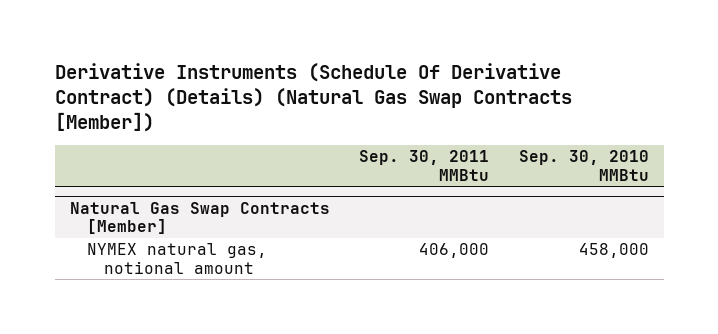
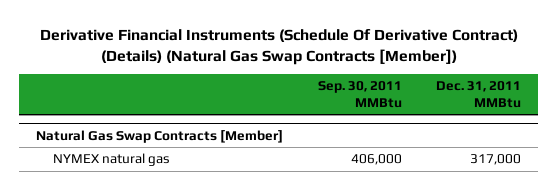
- Derivative Instruments (Schedule Of Derivative Contract) (Details) (Natural Gas Swap Contracts [Member])
+ Derivative Financial Instruments (Schedule Of Derivative Contract) (Details) (Natural Gas Swap Contracts [Member])
- | Sep. 30, 2011 MMBtu | Sep. 30, 2010 MMBtu
+ | Sep. 30, 2011 MMBtu | Dec. 31, 2011 MMBtu
@ Natural Gas Swap Contracts [Member]
- NYMEX natural gas, notional amount | 406,000 | 458,000
+ NYMEX natural gas | 406,000 | 317,000

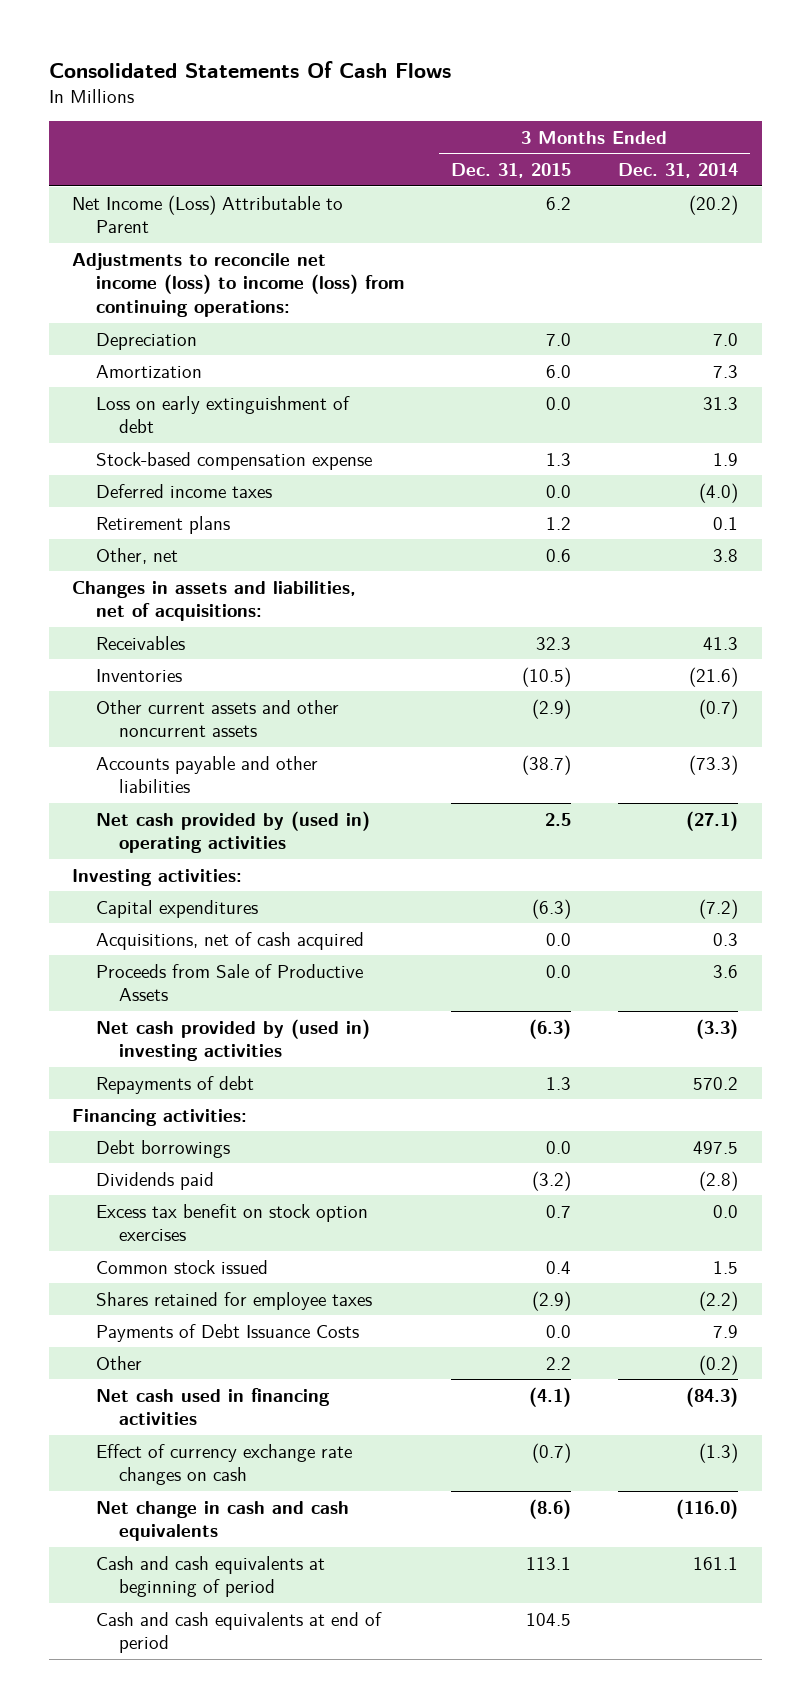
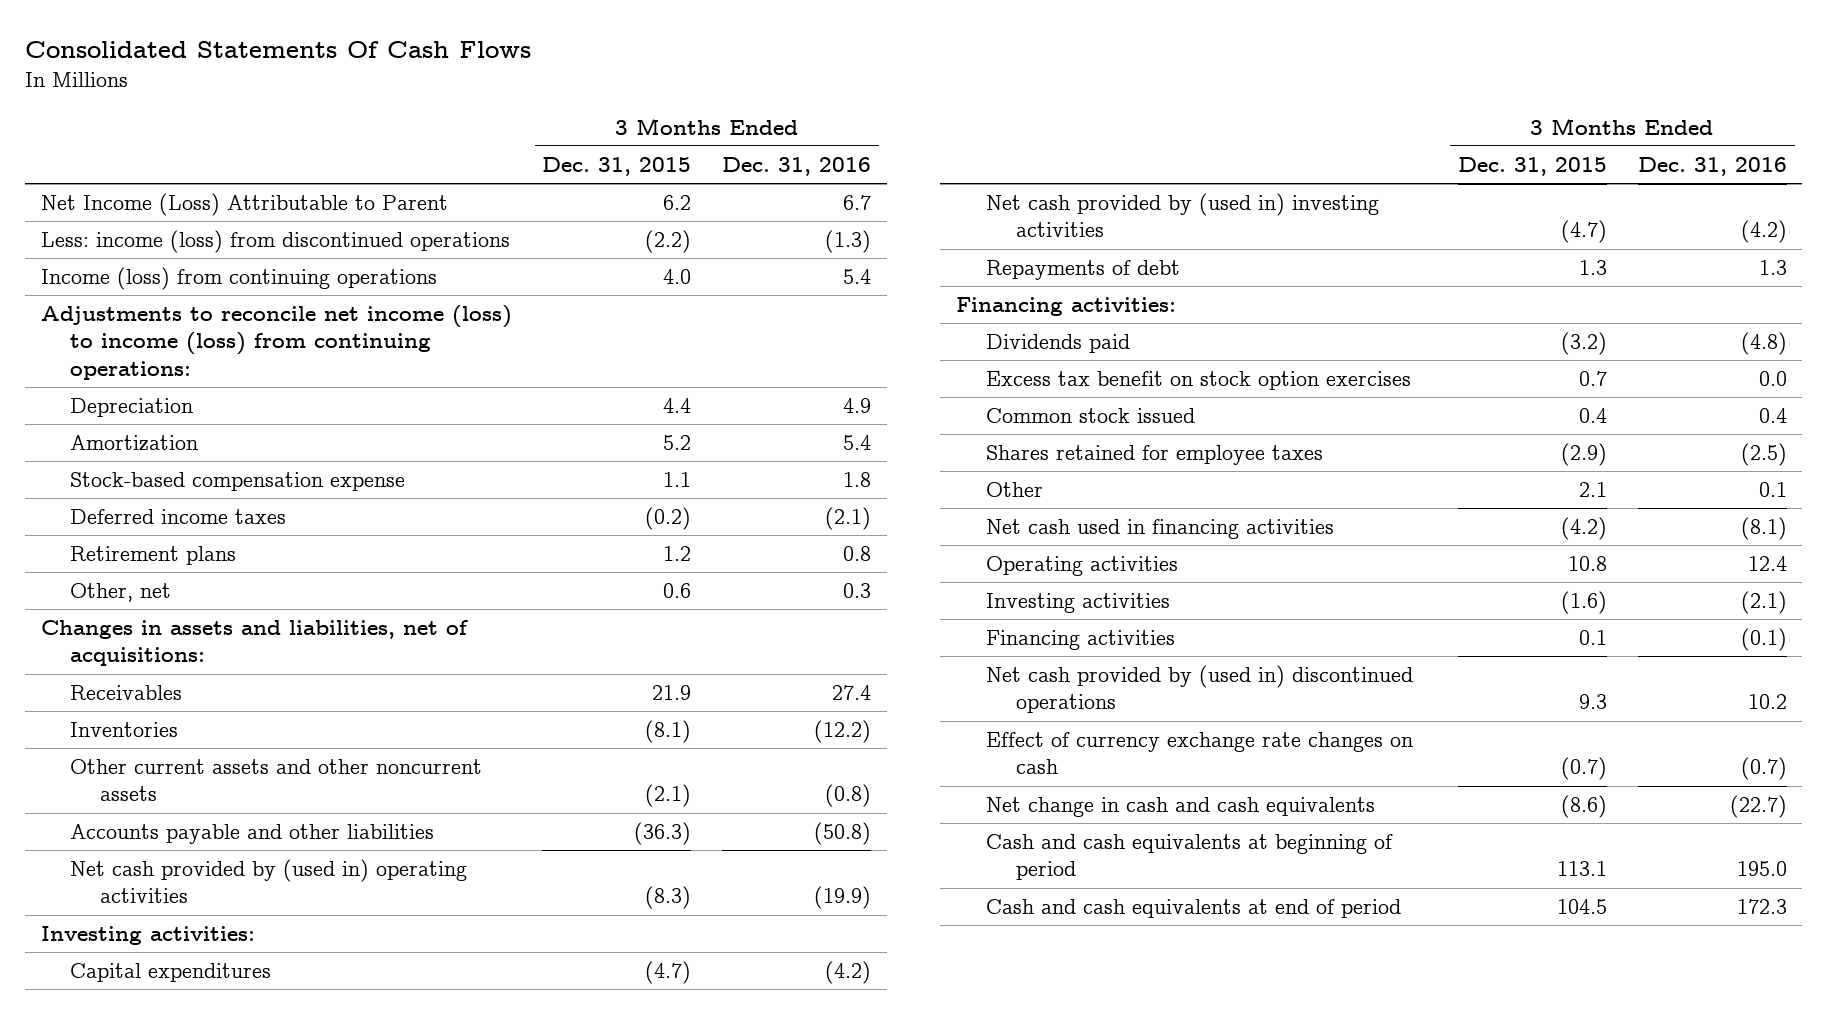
- | 3 Months Ended Dec. 31, 2015 | 3 Months Ended Dec. 31, 2014
+ | 3 Months Ended Dec. 31, 2015 | 3 Months Ended Dec. 31, 2016
+ Less: income (loss) from discontinued operations | (2.2) | (1.3)
+ Income (loss) from continuing operations | 4.0 | 5.4
- Depreciation | 7.0 | 7.0
- Amortization | 6.0 | 7.3
- Loss on early extinguishment of debt | 0.0 | 31.3
- Stock-based compensation expense | 1.3 | 1.9
- Deferred income taxes | 0.0 | (4.0)
+ Depreciation | 4.4 | 4.9
+ Amortization | 5.2 | 5.4
+ Stock-based compensation expense | 1.1 | 1.8
+ Deferred income taxes | (0.2) | (2.1)
- Receivables | 32.3 | 41.3
- Inventories | (10.5) | (21.6)
- Other current assets and other noncurrent assets | (2.9) | (0.7)
- Accounts payable and other liabilities | (38.7) | (73.3)
- Net cash provided by (used in) operating activities | 2.5 | (27.1)
+ Receivables | 21.9 | 27.4
+ Inventories | (8.1) | (12.2)
+ Other current assets and other noncurrent assets | (2.1) | (0.8)
+ Accounts payable and other liabilities | (36.3) | (50.8)
+ Net cash provided by (used in) operating activities | (8.3) | (19.9)
- Capital expenditures | (6.3) | (7.2)
- Acquisitions, net of cash acquired | 0.0 | 0.3
- Proceeds from Sale of Productive Assets | 0.0 | 3.6
- Net cash provided by (used in) investing activities | (6.3) | (3.3)
+ Capital expenditures | (4.7) | (4.2)
+ Net cash provided by (used in) investing activities | (4.7) | (4.2)
- Debt borrowings | 0.0 | 497.5
- Payments of Debt Issuance Costs | 0.0 | 7.9
- Other | 2.2 | (0.2)
- Net cash used in financing activities | (4.1) | (84.3)
+ Other | 2.1 | 0.1
+ Net cash used in financing activities | (4.2) | (8.1)
+ Operating activities | 10.8 | 12.4
+ Investing activities | (1.6) | (2.1)
+ Financing activities | 0.1 | (0.1)
+ Net cash provided by (used in) discontinued operations | 9.3 | 10.2

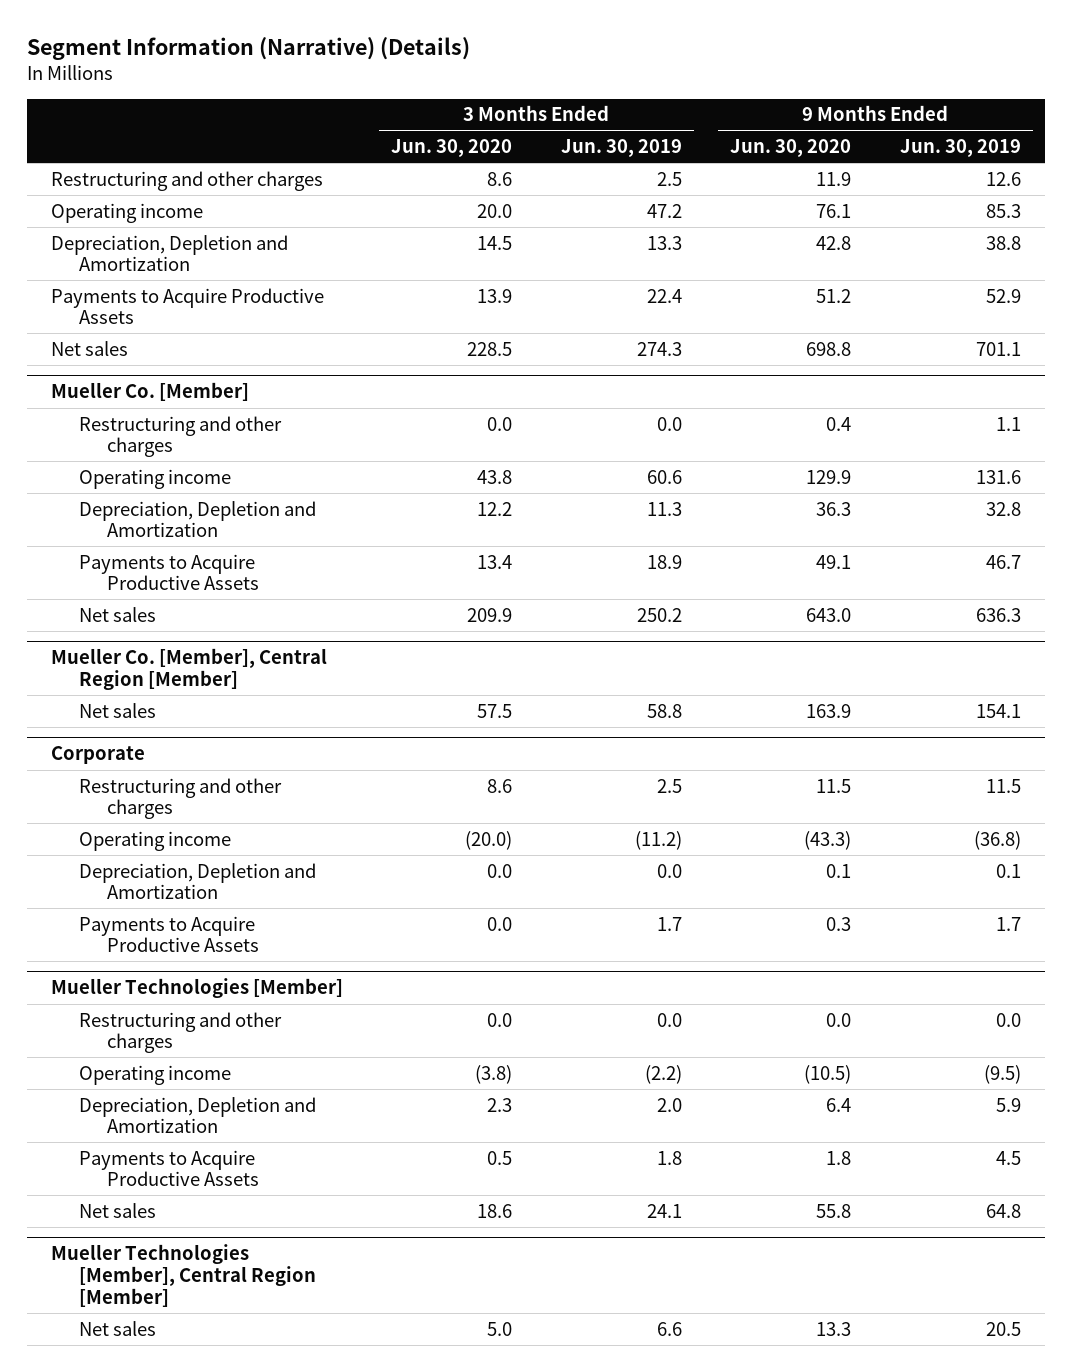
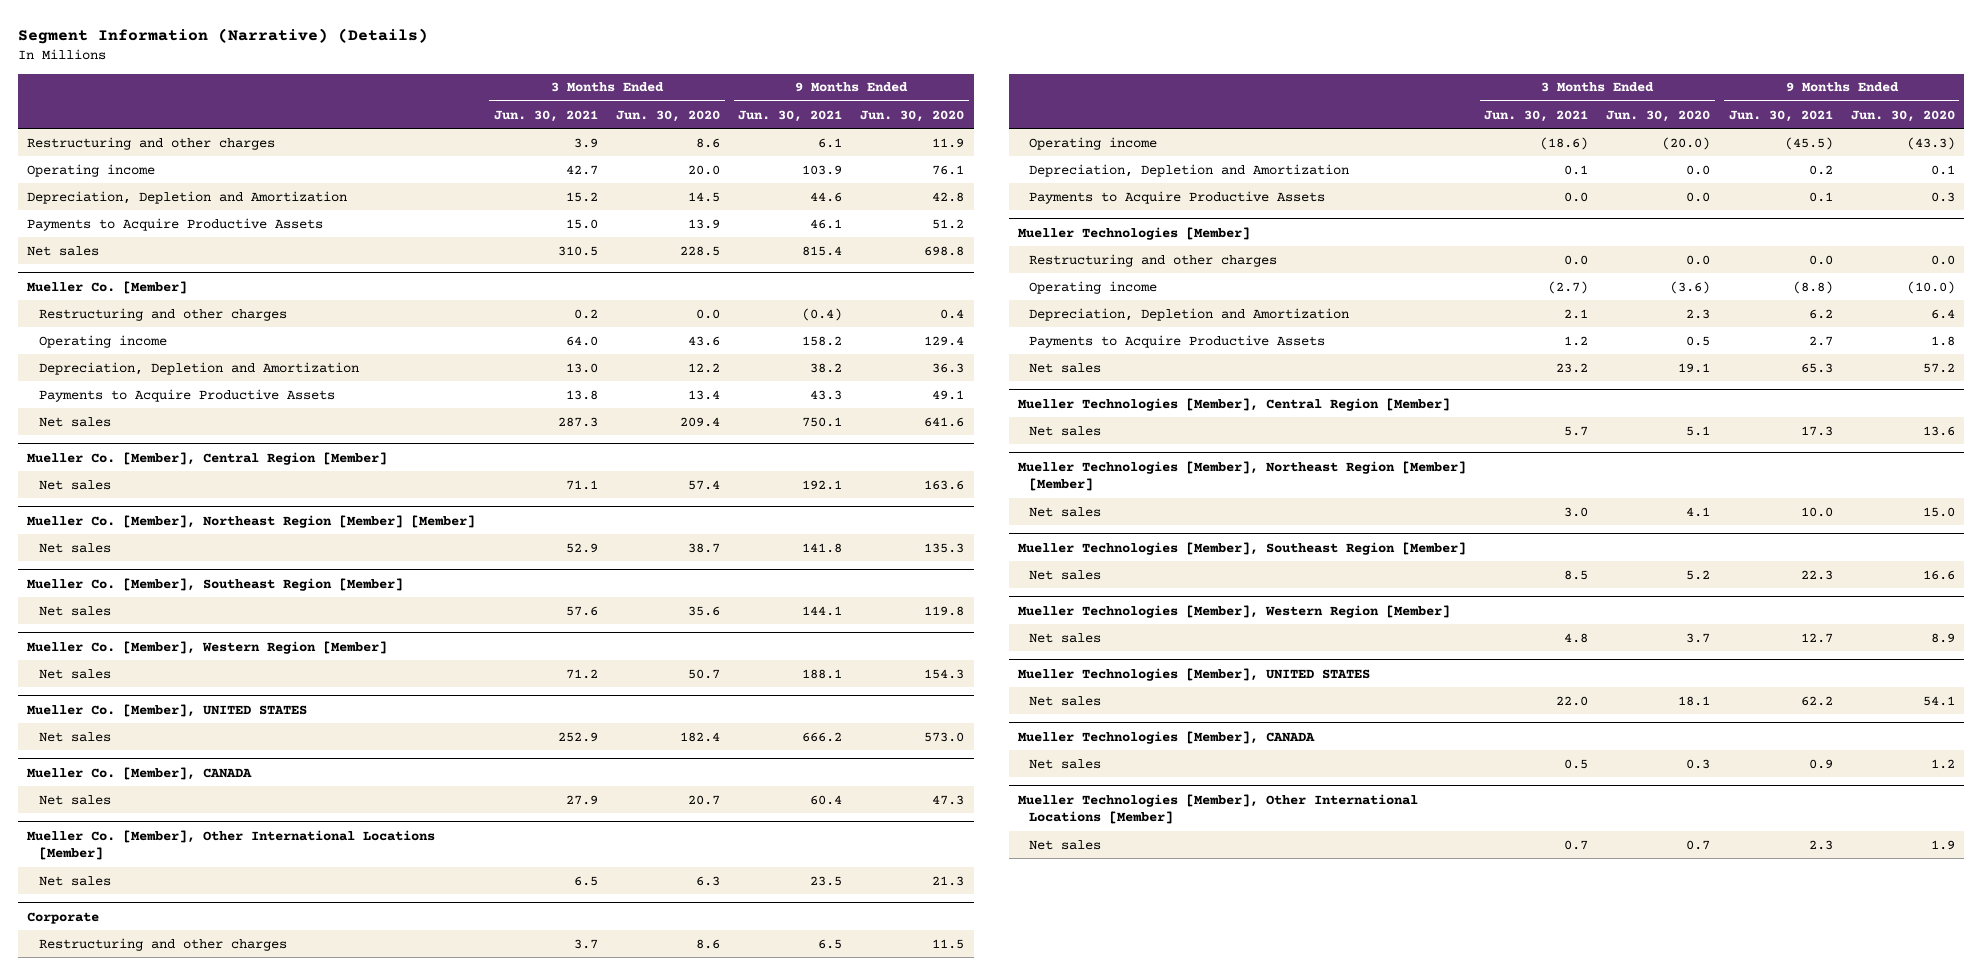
- | 3 Months Ended Jun. 30, 2020 | 3 Months Ended Jun. 30, 2019 | 9 Months Ended Jun. 30, 2020 | 9 Months Ended Jun. 30, 2019
+ | 3 Months Ended Jun. 30, 2021 | 3 Months Ended Jun. 30, 2020 | 9 Months Ended Jun. 30, 2021 | 9 Months Ended Jun. 30, 2020
@ Mueller Co. [Member]
- Operating income | 43.8 | 60.6 | 129.9 | 131.6
+ Operating income | 64.0 | 43.6 | 158.2 | 129.4
- Net sales | 209.9 | 250.2 | 643.0 | 636.3
+ Net sales | 287.3 | 209.4 | 750.1 | 641.6
@ Mueller Co. [Member], Central Region [Member]
- Net sales | 57.5 | 58.8 | 163.9 | 154.1
+ Net sales | 71.1 | 57.4 | 192.1 | 163.6
+ Mueller Co. [Member], Northeast Region [Member] [Member]
+ Net sales | 52.9 | 38.7 | 141.8 | 135.3
+ Mueller Co. [Member], Southeast Region [Member]
+ Net sales | 57.6 | 35.6 | 144.1 | 119.8
+ Mueller Co. [Member], Western Region [Member]
+ Net sales | 71.2 | 50.7 | 188.1 | 154.3
+ Mueller Co. [Member], UNITED STATES
+ Net sales | 252.9 | 182.4 | 666.2 | 573.0
+ Mueller Co. [Member], CANADA
+ Net sales | 27.9 | 20.7 | 60.4 | 47.3
+ Mueller Co. [Member], Other International Locations [Member]
+ Net sales | 6.5 | 6.3 | 23.5 | 21.3
@ Mueller Technologies [Member]
- Operating income | (3.8) | (2.2) | (10.5) | (9.5)
+ Operating income | (2.7) | (3.6) | (8.8) | (10.0)
- Net sales | 18.6 | 24.1 | 55.8 | 64.8
+ Net sales | 23.2 | 19.1 | 65.3 | 57.2
@ Mueller Technologies [Member], Central Region [Member]
- Net sales | 5.0 | 6.6 | 13.3 | 20.5
+ Net sales | 5.7 | 5.1 | 17.3 | 13.6
+ Mueller Technologies [Member], Northeast Region [Member] [Member]
+ Net sales | 3.0 | 4.1 | 10.0 | 15.0
+ Mueller Technologies [Member], Southeast Region [Member]
+ Net sales | 8.5 | 5.2 | 22.3 | 16.6
+ Mueller Technologies [Member], Western Region [Member]
+ Net sales | 4.8 | 3.7 | 12.7 | 8.9
+ Mueller Technologies [Member], UNITED STATES
+ Net sales | 22.0 | 18.1 | 62.2 | 54.1
+ Mueller Technologies [Member], CANADA
+ Net sales | 0.5 | 0.3 | 0.9 | 1.2
+ Mueller Technologies [Member], Other International Locations [Member]
+ Net sales | 0.7 | 0.7 | 2.3 | 1.9

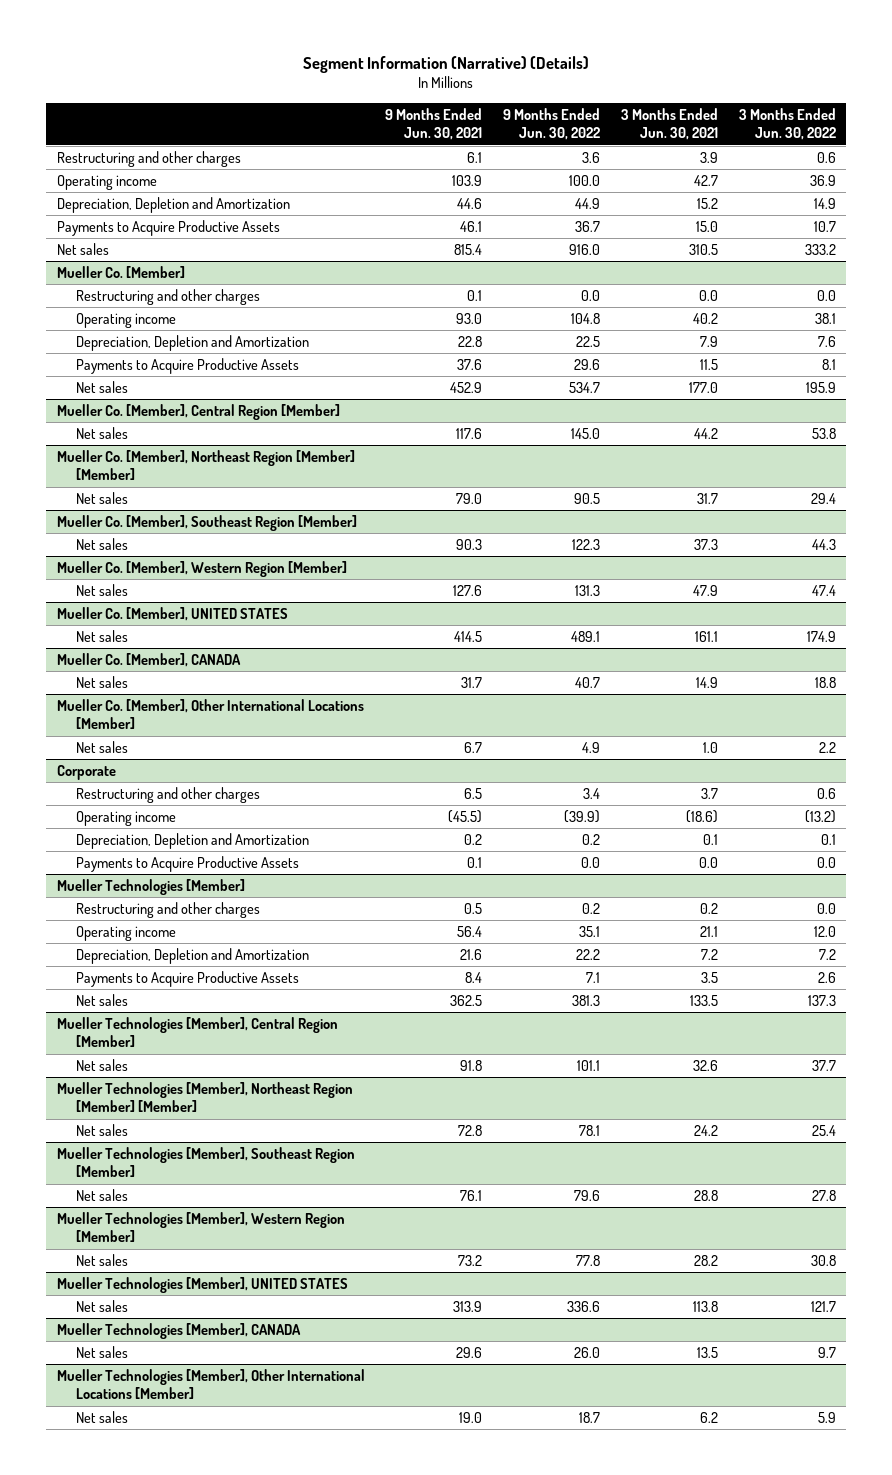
- | 3 Months Ended Jun. 30, 2021 | 3 Months Ended Jun. 30, 2020 | 9 Months Ended Jun. 30, 2021 | 9 Months Ended Jun. 30, 2020
+ | 9 Months Ended Jun. 30, 2021 | 9 Months Ended Jun. 30, 2022 | 3 Months Ended Jun. 30, 2021 | 3 Months Ended Jun. 30, 2022
@ Mueller Co. [Member]
- Restructuring and other charges | 0.2 | 0.0 | (0.4) | 0.4
- Operating income | 64.0 | 43.6 | 158.2 | 129.4
- Depreciation, Depletion and Amortization | 13.0 | 12.2 | 38.2 | 36.3
- Payments to Acquire Productive Assets | 13.8 | 13.4 | 43.3 | 49.1
- Net sales | 287.3 | 209.4 | 750.1 | 641.6
+ Restructuring and other charges | 0.1 | 0.0 | 0.0 | 0.0
+ Operating income | 93.0 | 104.8 | 40.2 | 38.1
+ Depreciation, Depletion and Amortization | 22.8 | 22.5 | 7.9 | 7.6
+ Payments to Acquire Productive Assets | 37.6 | 29.6 | 11.5 | 8.1
+ Net sales | 452.9 | 534.7 | 177.0 | 195.9
@ Mueller Co. [Member], Central Region [Member]
- Net sales | 71.1 | 57.4 | 192.1 | 163.6
+ Net sales | 117.6 | 145.0 | 44.2 | 53.8
@ Mueller Co. [Member], Northeast Region [Member] [Member]
- Net sales | 52.9 | 38.7 | 141.8 | 135.3
+ Net sales | 79.0 | 90.5 | 31.7 | 29.4
@ Mueller Co. [Member], Southeast Region [Member]
- Net sales | 57.6 | 35.6 | 144.1 | 119.8
+ Net sales | 90.3 | 122.3 | 37.3 | 44.3
@ Mueller Co. [Member], Western Region [Member]
- Net sales | 71.2 | 50.7 | 188.1 | 154.3
+ Net sales | 127.6 | 131.3 | 47.9 | 47.4
@ Mueller Co. [Member], UNITED STATES
- Net sales | 252.9 | 182.4 | 666.2 | 573.0
+ Net sales | 414.5 | 489.1 | 161.1 | 174.9
@ Mueller Co. [Member], CANADA
- Net sales | 27.9 | 20.7 | 60.4 | 47.3
+ Net sales | 31.7 | 40.7 | 14.9 | 18.8
@ Mueller Co. [Member], Other International Locations [Member]
- Net sales | 6.5 | 6.3 | 23.5 | 21.3
+ Net sales | 6.7 | 4.9 | 1.0 | 2.2
@ Mueller Technologies [Member]
- Restructuring and other charges | 0.0 | 0.0 | 0.0 | 0.0
- Operating income | (2.7) | (3.6) | (8.8) | (10.0)
- Depreciation, Depletion and Amortization | 2.1 | 2.3 | 6.2 | 6.4
- Payments to Acquire Productive Assets | 1.2 | 0.5 | 2.7 | 1.8
- Net sales | 23.2 | 19.1 | 65.3 | 57.2
+ Restructuring and other charges | 0.5 | 0.2 | 0.2 | 0.0
+ Operating income | 56.4 | 35.1 | 21.1 | 12.0
+ Depreciation, Depletion and Amortization | 21.6 | 22.2 | 7.2 | 7.2
+ Payments to Acquire Productive Assets | 8.4 | 7.1 | 3.5 | 2.6
+ Net sales | 362.5 | 381.3 | 133.5 | 137.3
@ Mueller Technologies [Member], Central Region [Member]
- Net sales | 5.7 | 5.1 | 17.3 | 13.6
+ Net sales | 91.8 | 101.1 | 32.6 | 37.7
@ Mueller Technologies [Member], Northeast Region [Member] [Member]
- Net sales | 3.0 | 4.1 | 10.0 | 15.0
+ Net sales | 72.8 | 78.1 | 24.2 | 25.4
@ Mueller Technologies [Member], Southeast Region [Member]
- Net sales | 8.5 | 5.2 | 22.3 | 16.6
+ Net sales | 76.1 | 79.6 | 28.8 | 27.8
@ Mueller Technologies [Member], Western Region [Member]
- Net sales | 4.8 | 3.7 | 12.7 | 8.9
+ Net sales | 73.2 | 77.8 | 28.2 | 30.8
@ Mueller Technologies [Member], UNITED STATES
- Net sales | 22.0 | 18.1 | 62.2 | 54.1
+ Net sales | 313.9 | 336.6 | 113.8 | 121.7
@ Mueller Technologies [Member], CANADA
- Net sales | 0.5 | 0.3 | 0.9 | 1.2
+ Net sales | 29.6 | 26.0 | 13.5 | 9.7
@ Mueller Technologies [Member], Other International Locations [Member]
- Net sales | 0.7 | 0.7 | 2.3 | 1.9
+ Net sales | 19.0 | 18.7 | 6.2 | 5.9

